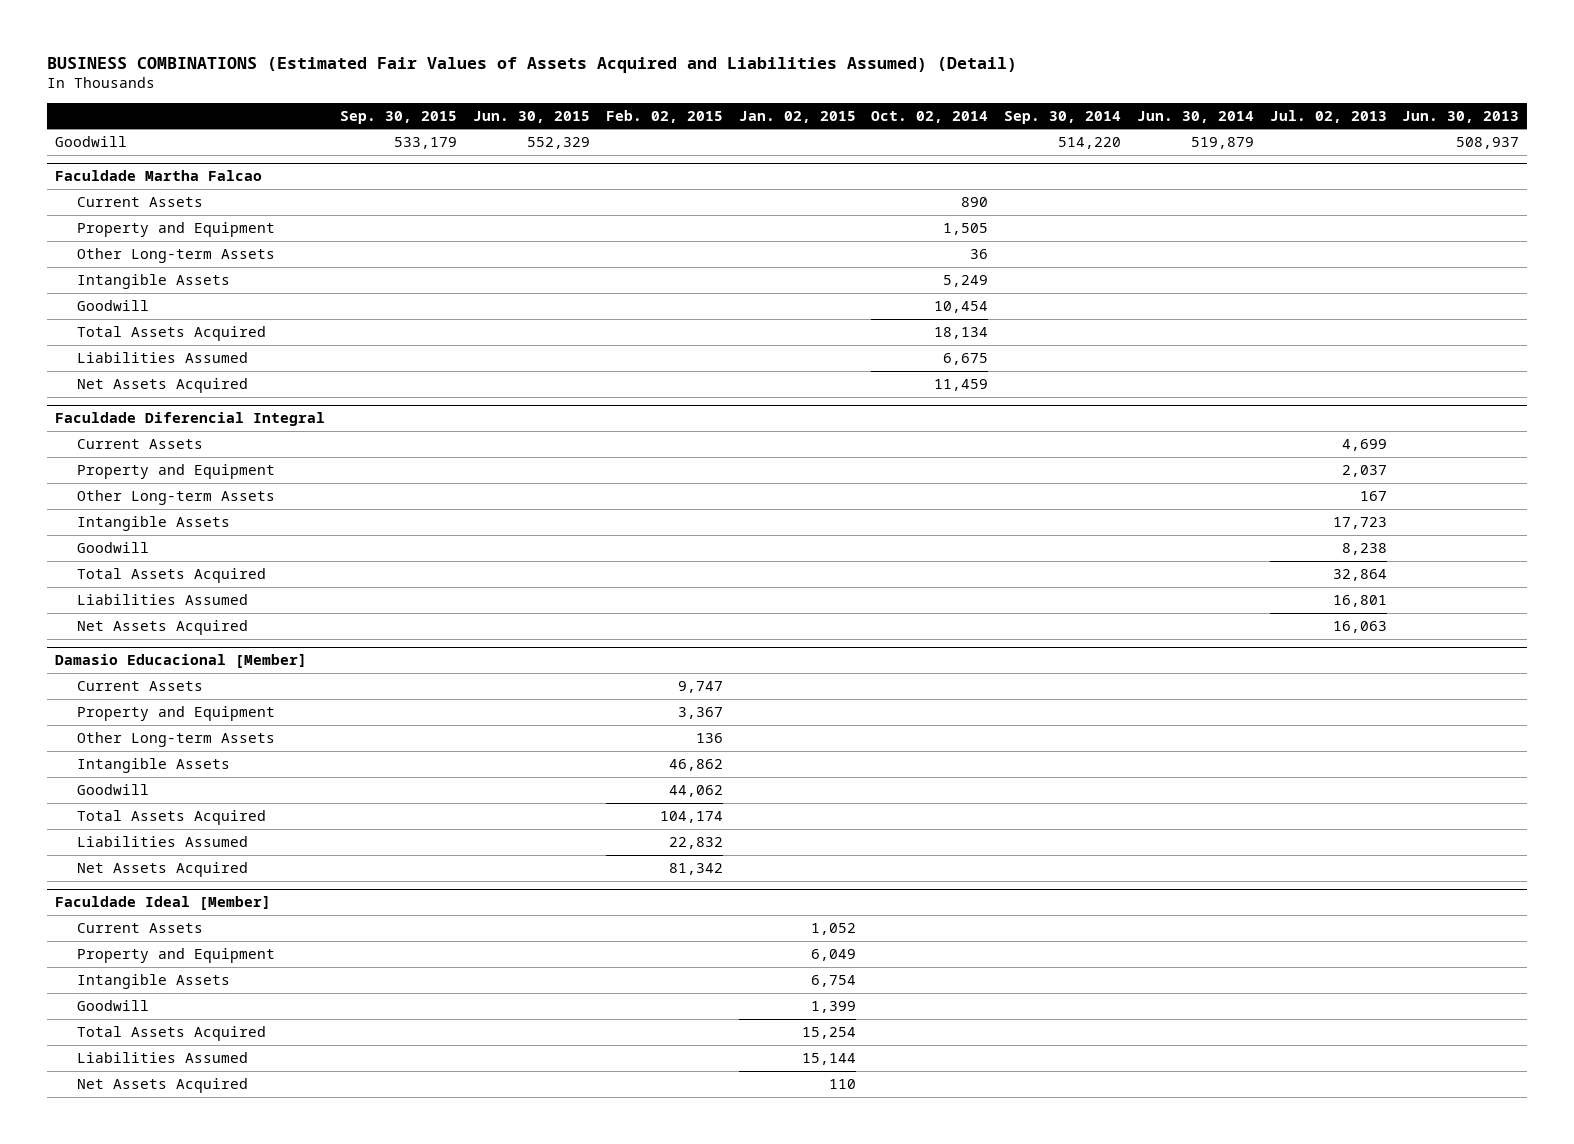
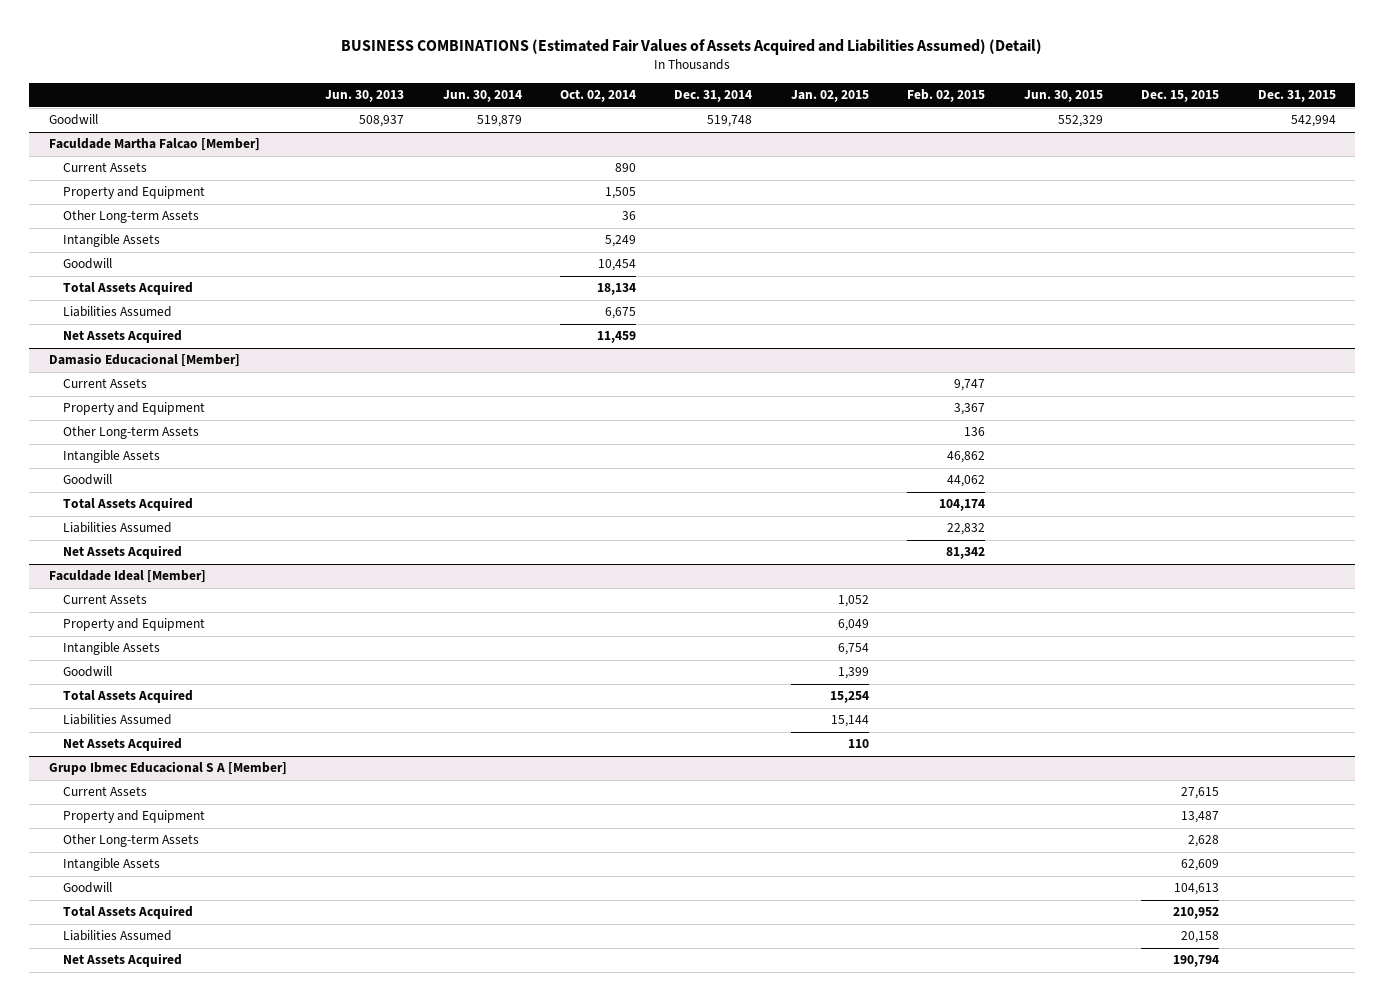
- | Sep. 30, 2015 | Jun. 30, 2015 | Feb. 02, 2015 | Jan. 02, 2015 | Oct. 02, 2014 | Sep. 30, 2014 | Jun. 30, 2014 | Jul. 02, 2013 | Jun. 30, 2013
+ | Jun. 30, 2013 | Jun. 30, 2014 | Oct. 02, 2014 | Dec. 31, 2014 | Jan. 02, 2015 | Feb. 02, 2015 | Jun. 30, 2015 | Dec. 15, 2015 | Dec. 31, 2015
- Faculdade Martha Falcao
+ Faculdade Martha Falcao [Member]
- Faculdade Diferencial Integral
- Current Assets | | | | | | | | 4,699 |
- Property and Equipment | | | | | | | | 2,037 |
- Other Long-term Assets | | | | | | | | 167 |
- Intangible Assets | | | | | | | | 17,723 |
- Goodwill | | | | | | | | 8,238 |
- Total Assets Acquired | | | | | | | | 32,864 |
- Liabilities Assumed | | | | | | | | 16,801 |
- Net Assets Acquired | | | | | | | | 16,063 |
+ Grupo Ibmec Educacional S A [Member]
+ Current Assets | | | | | | | | 27,615 |
+ Property and Equipment | | | | | | | | 13,487 |
+ Other Long-term Assets | | | | | | | | 2,628 |
+ Intangible Assets | | | | | | | | 62,609 |
+ Goodwill | | | | | | | | 104,613 |
+ Total Assets Acquired | | | | | | | | 210,952 |
+ Liabilities Assumed | | | | | | | | 20,158 |
+ Net Assets Acquired | | | | | | | | 190,794 |

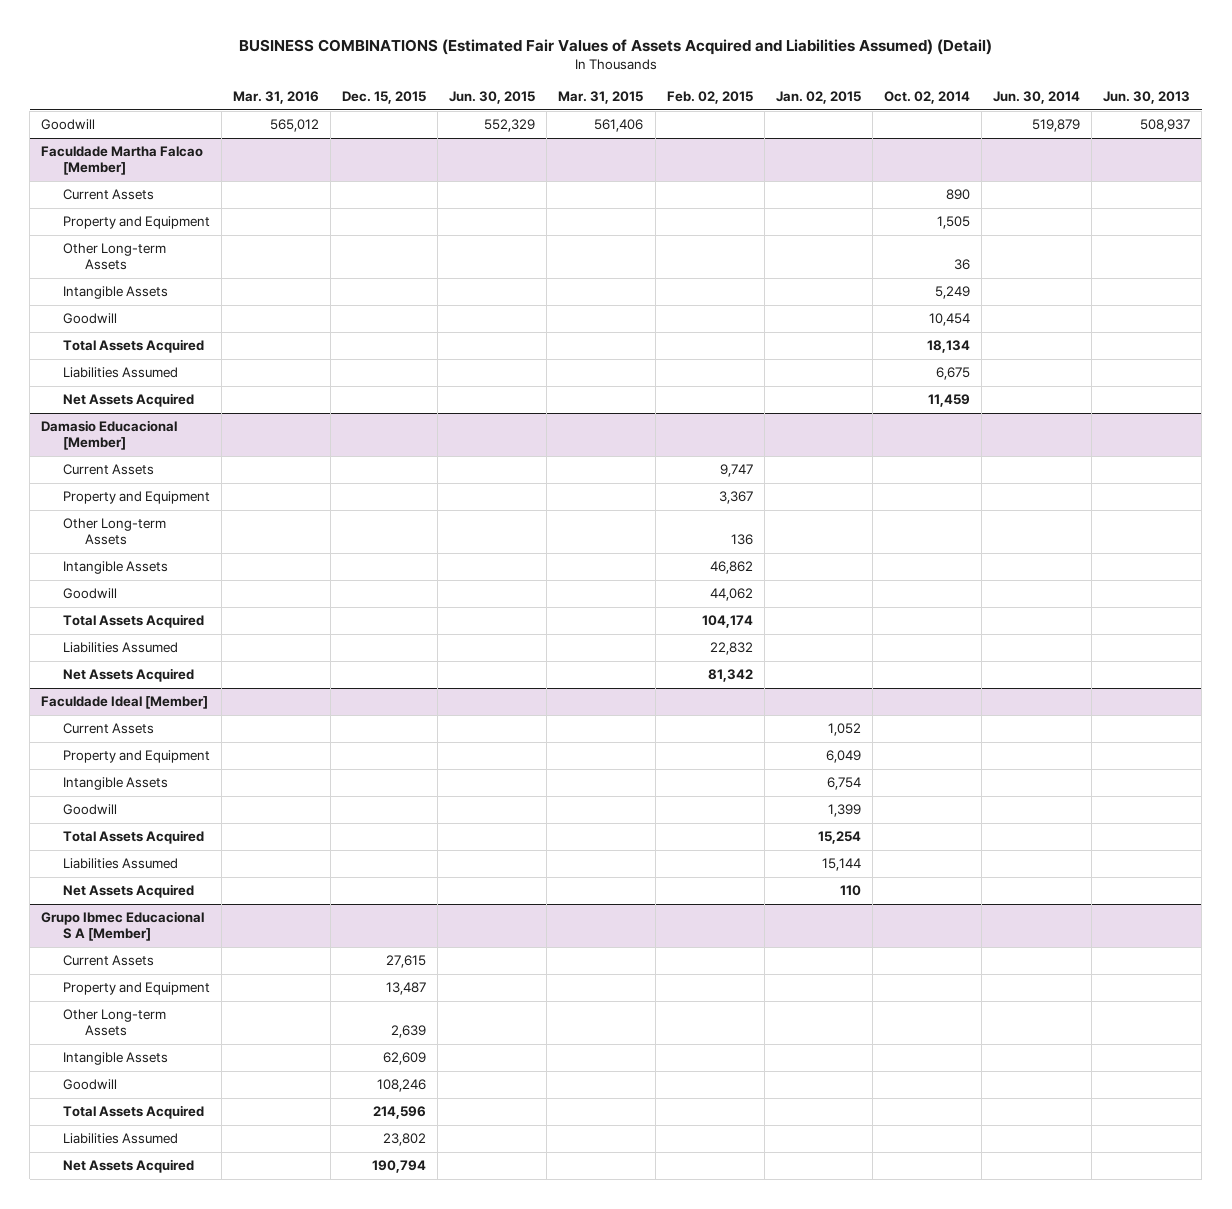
- | Jun. 30, 2013 | Jun. 30, 2014 | Oct. 02, 2014 | Dec. 31, 2014 | Jan. 02, 2015 | Feb. 02, 2015 | Jun. 30, 2015 | Dec. 15, 2015 | Dec. 31, 2015
+ | Mar. 31, 2016 | Dec. 15, 2015 | Jun. 30, 2015 | Mar. 31, 2015 | Feb. 02, 2015 | Jan. 02, 2015 | Oct. 02, 2014 | Jun. 30, 2014 | Jun. 30, 2013
@ Grupo Ibmec Educacional S A [Member]
- Other Long-term Assets | | | | | | | | 2,628 |
+ Other Long-term Assets | | 2,639 | | | | | | |
- Goodwill | | | | | | | | 104,613 |
- Total Assets Acquired | | | | | | | | 210,952 |
- Liabilities Assumed | | | | | | | | 20,158 |
+ Goodwill | | 108,246 | | | | | | |
+ Total Assets Acquired | | 214,596 | | | | | | |
+ Liabilities Assumed | | 23,802 | | | | | | |

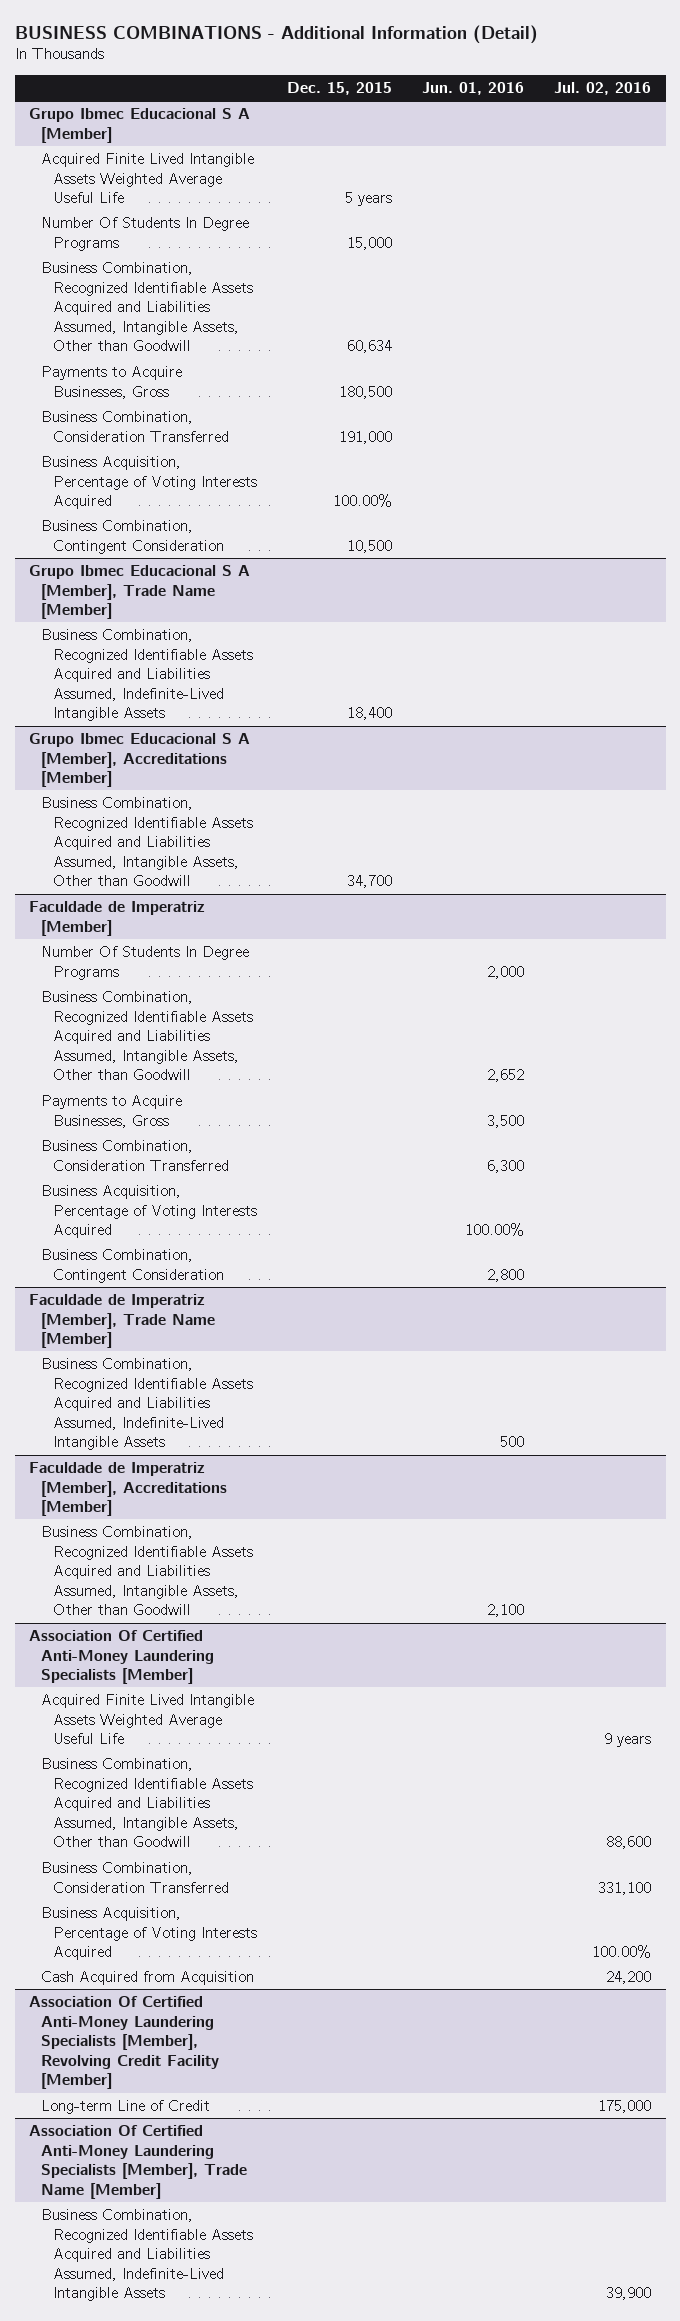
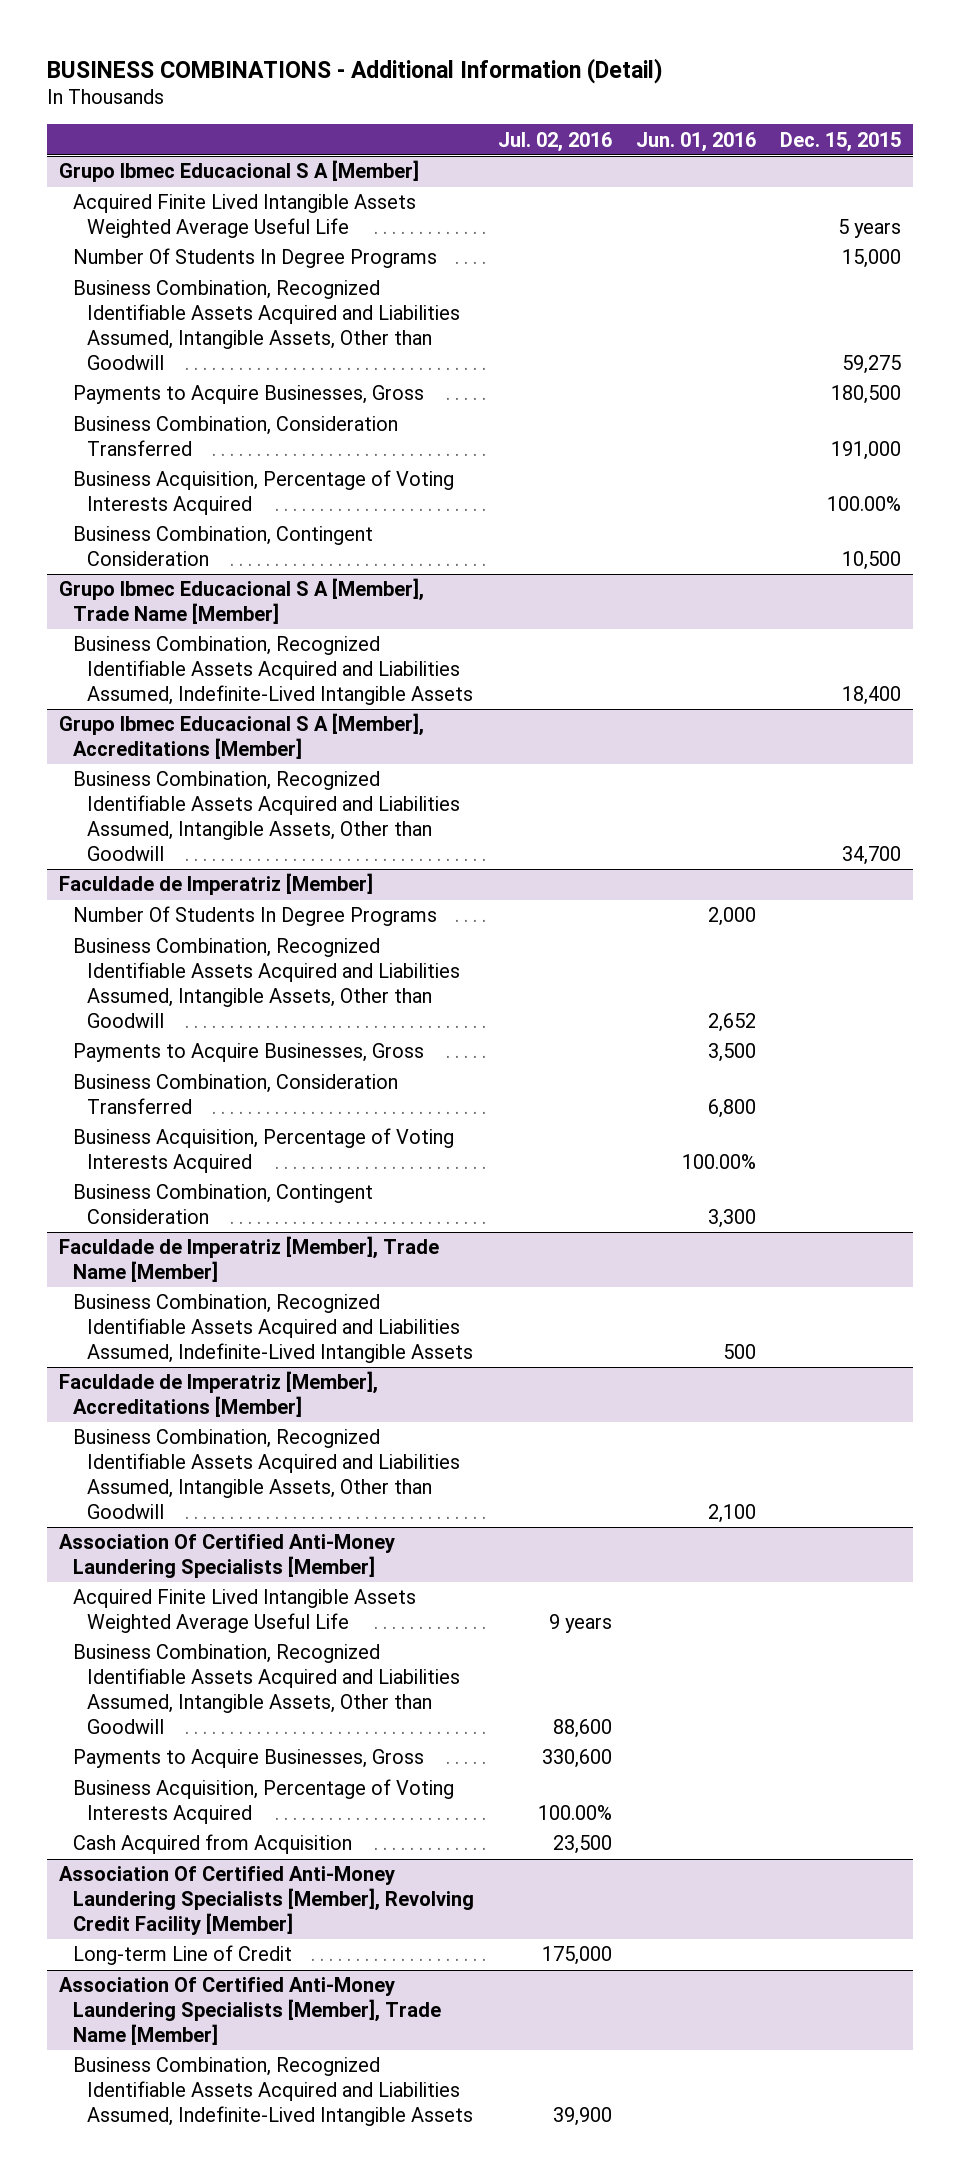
- | Dec. 15, 2015 | Jun. 01, 2016 | Jul. 02, 2016
+ | Jul. 02, 2016 | Jun. 01, 2016 | Dec. 15, 2015
@ Grupo Ibmec Educacional S A [Member]
- Business Combination, Recognized Identifiable Assets Acquired and Liabilities Assumed, Intangible Assets, Other than Goodwill | 60,634 | |
+ Business Combination, Recognized Identifiable Assets Acquired and Liabilities Assumed, Intangible Assets, Other than Goodwill | | | 59,275
@ Faculdade de Imperatriz [Member]
- Business Combination, Consideration Transferred | | 6,300 |
+ Business Combination, Consideration Transferred | | 6,800 |
- Business Combination, Contingent Consideration | | 2,800 |
+ Business Combination, Contingent Consideration | | 3,300 |
@ Association Of Certified Anti-Money Laundering Specialists [Member]
- Business Combination, Consideration Transferred | | | 331,100
+ Payments to Acquire Businesses, Gross | 330,600 | |
- Cash Acquired from Acquisition | | | 24,200
+ Cash Acquired from Acquisition | 23,500 | |

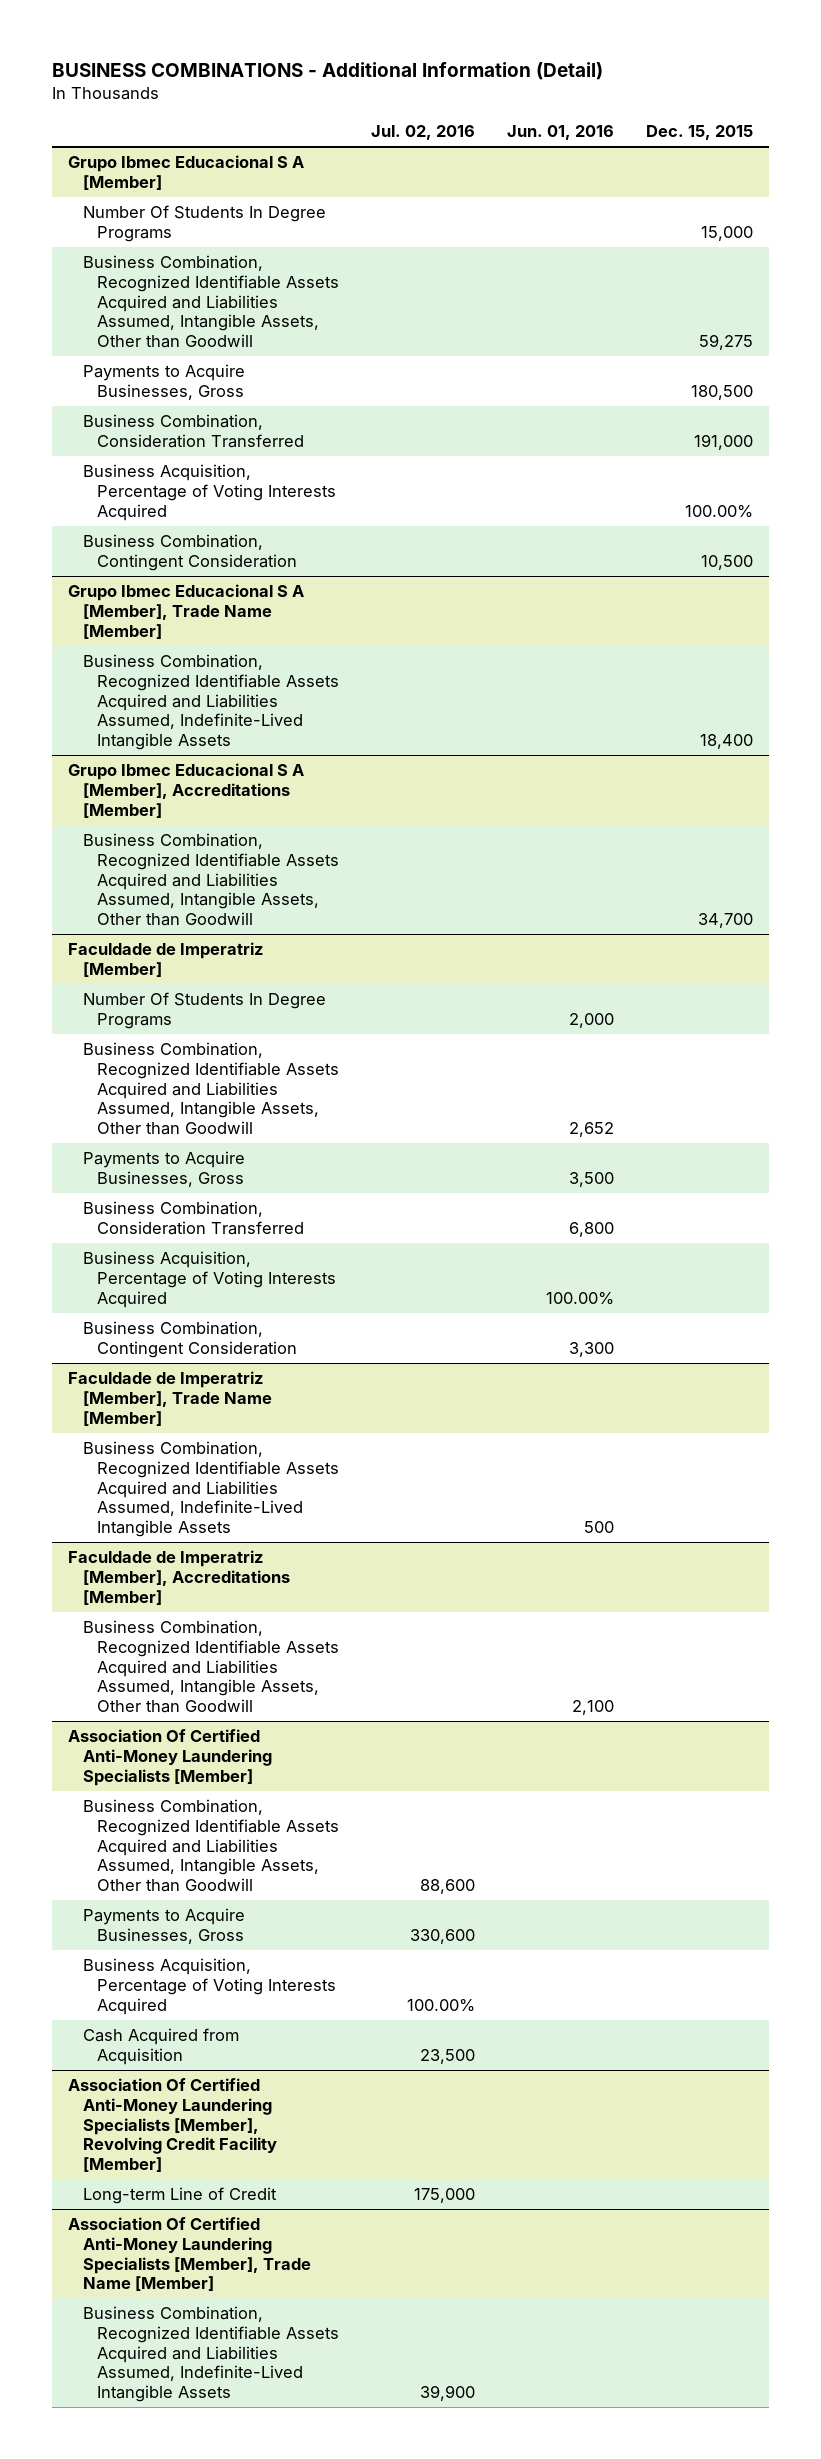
@ Grupo Ibmec Educacional S A [Member]
- Acquired Finite Lived Intangible Assets Weighted Average Useful Life | | | 5 years
@ Association Of Certified Anti-Money Laundering Specialists [Member]
- Acquired Finite Lived Intangible Assets Weighted Average Useful Life | 9 years | |

